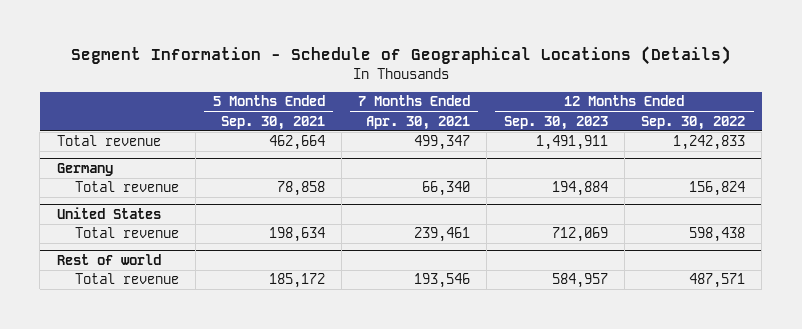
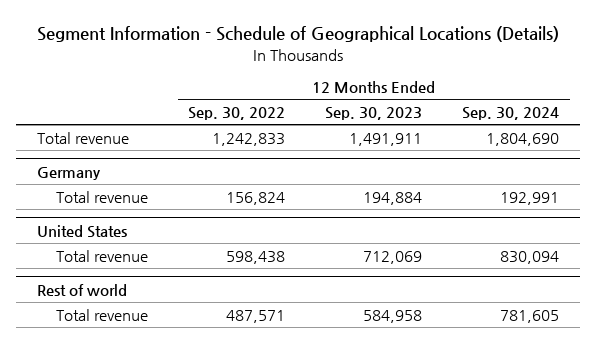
- | 5 Months Ended Sep. 30, 2021 | 7 Months Ended Apr. 30, 2021 | 12 Months Ended Sep. 30, 2023 | 12 Months Ended Sep. 30, 2022
+ | 12 Months Ended Sep. 30, 2022 | 12 Months Ended Sep. 30, 2023 | 12 Months Ended Sep. 30, 2024
@ Rest of world
- Total revenue | 185,172 | 193,546 | 584,957 | 487,571
+ Total revenue | 487,571 | 584,958 | 781,605

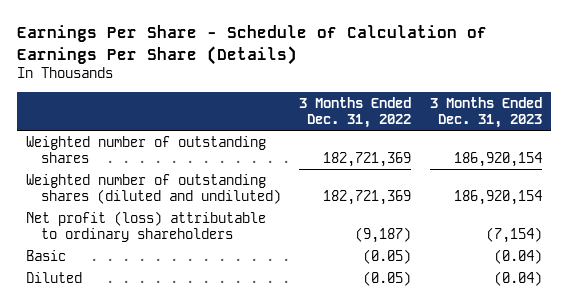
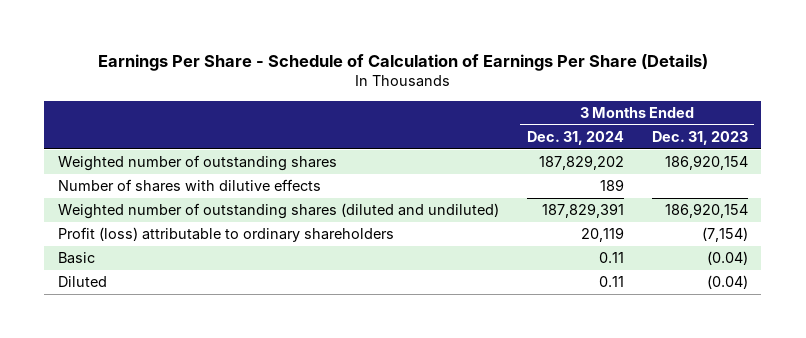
- | 3 Months Ended Dec. 31, 2022 | 3 Months Ended Dec. 31, 2023
+ | 3 Months Ended Dec. 31, 2024 | 3 Months Ended Dec. 31, 2023
+ Number of shares with dilutive effects | 189 |
- Net profit (loss) attributable to ordinary shareholders | (9,187) | (7,154)
+ Profit (loss) attributable to ordinary shareholders | 20,119 | (7,154)

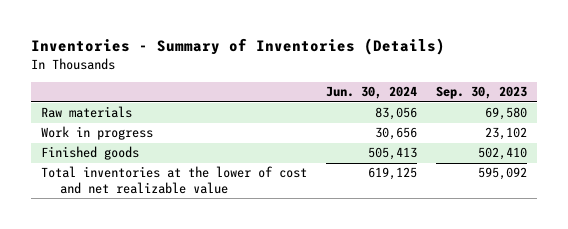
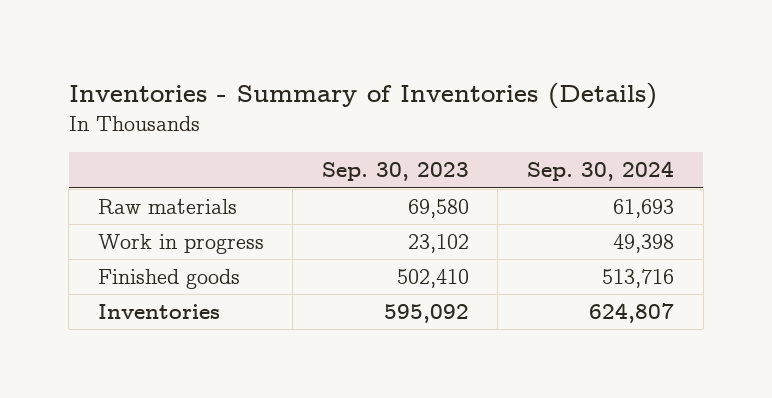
- | Jun. 30, 2024 | Sep. 30, 2023
+ | Sep. 30, 2023 | Sep. 30, 2024
- Total inventories at the lower of cost and net realizable value | 619,125 | 595,092
+ Inventories | 595,092 | 624,807

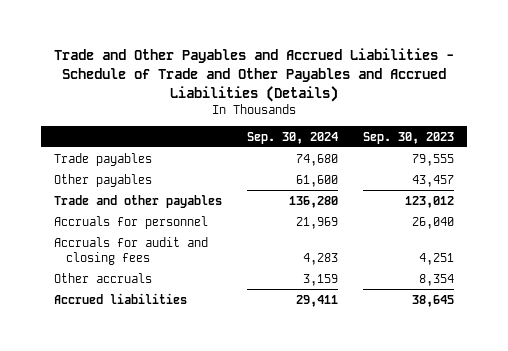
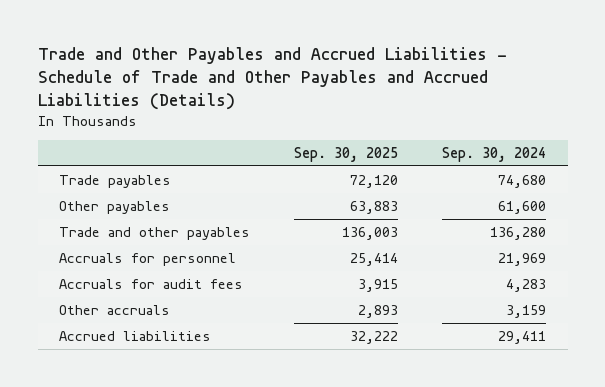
- | Sep. 30, 2024 | Sep. 30, 2023
+ | Sep. 30, 2025 | Sep. 30, 2024
- Accruals for audit and closing fees | 4,283 | 4,251
+ Accruals for audit fees | 3,915 | 4,283

